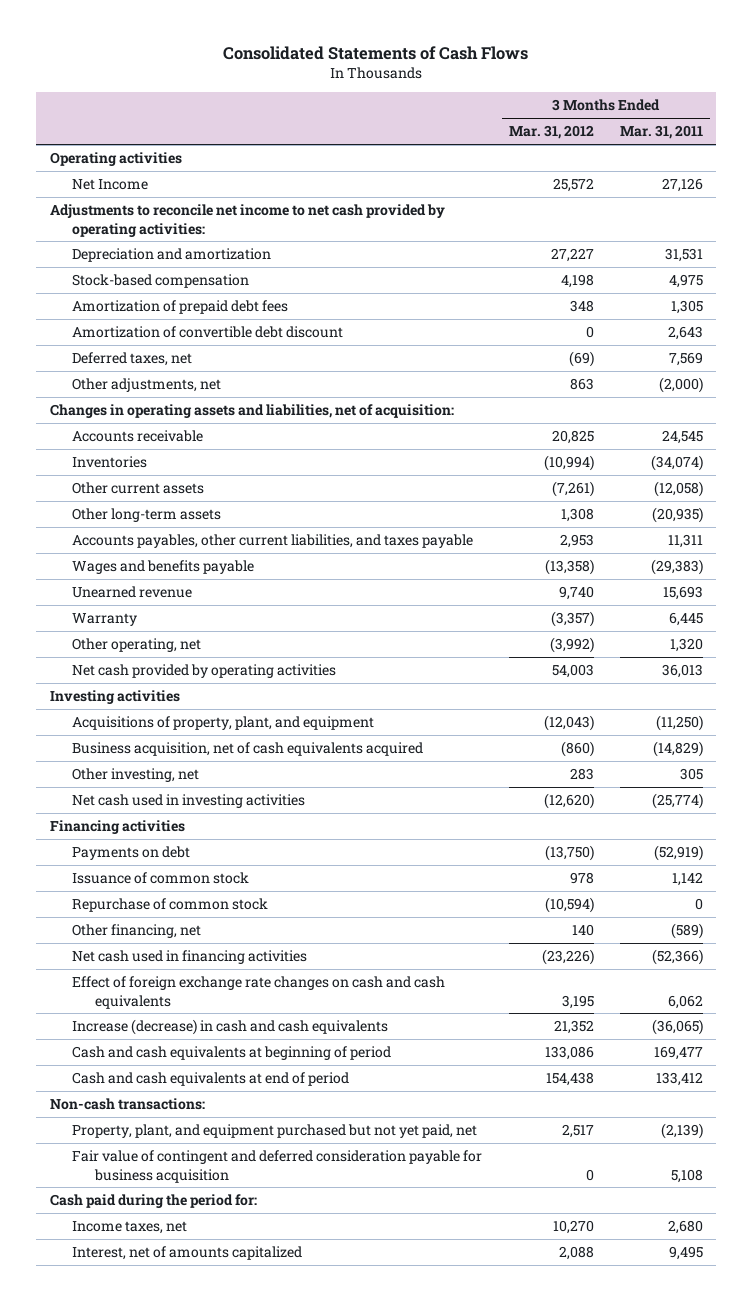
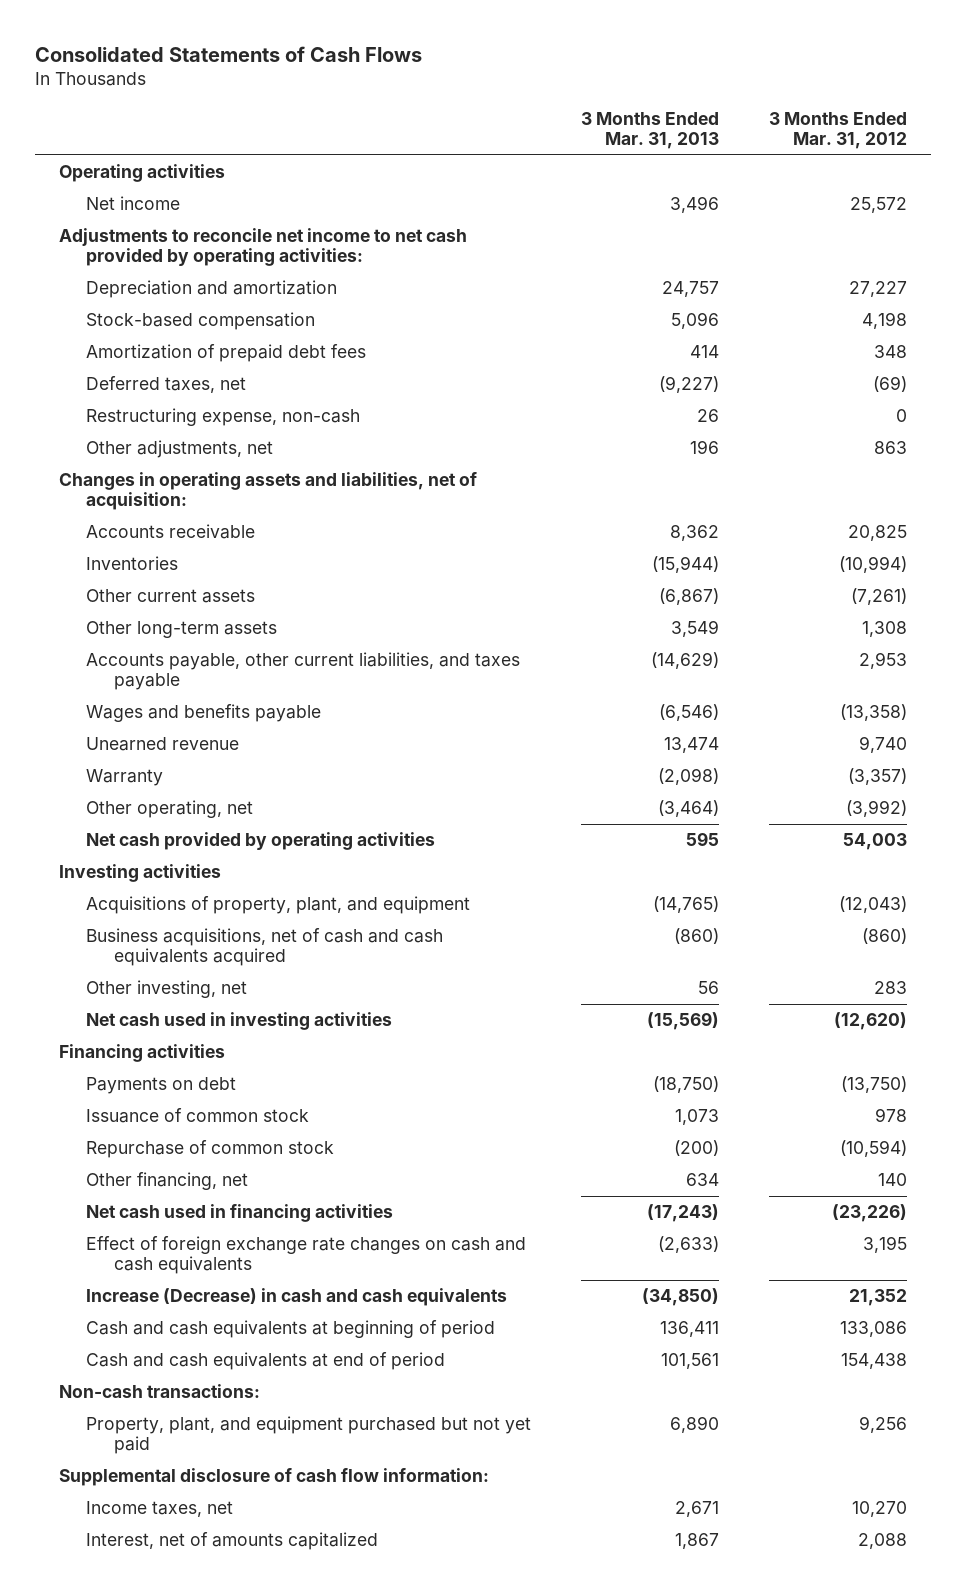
- | 3 Months Ended Mar. 31, 2012 | 3 Months Ended Mar. 31, 2011
+ | 3 Months Ended Mar. 31, 2013 | 3 Months Ended Mar. 31, 2012
- Net Income | 25,572 | 27,126
+ Net income | 3,496 | 25,572
- Amortization of convertible debt discount | 0 | 2,643
+ Restructuring expense, non-cash | 26 | 0
- Accounts payables, other current liabilities, and taxes payable | 2,953 | 11,311
+ Accounts payable, other current liabilities, and taxes payable | (14,629) | 2,953
- Business acquisition, net of cash equivalents acquired | (860) | (14,829)
+ Business acquisitions, net of cash and cash equivalents acquired | (860) | (860)
- Increase (decrease) in cash and cash equivalents | 21,352 | (36,065)
+ Increase (Decrease) in cash and cash equivalents | (34,850) | 21,352
- Property, plant, and equipment purchased but not yet paid, net | 2,517 | (2,139)
- Fair value of contingent and deferred consideration payable for business acquisition | 0 | 5,108
- Cash paid during the period for:
+ Property, plant, and equipment purchased but not yet paid | 6,890 | 9,256
+ Supplemental disclosure of cash flow information:

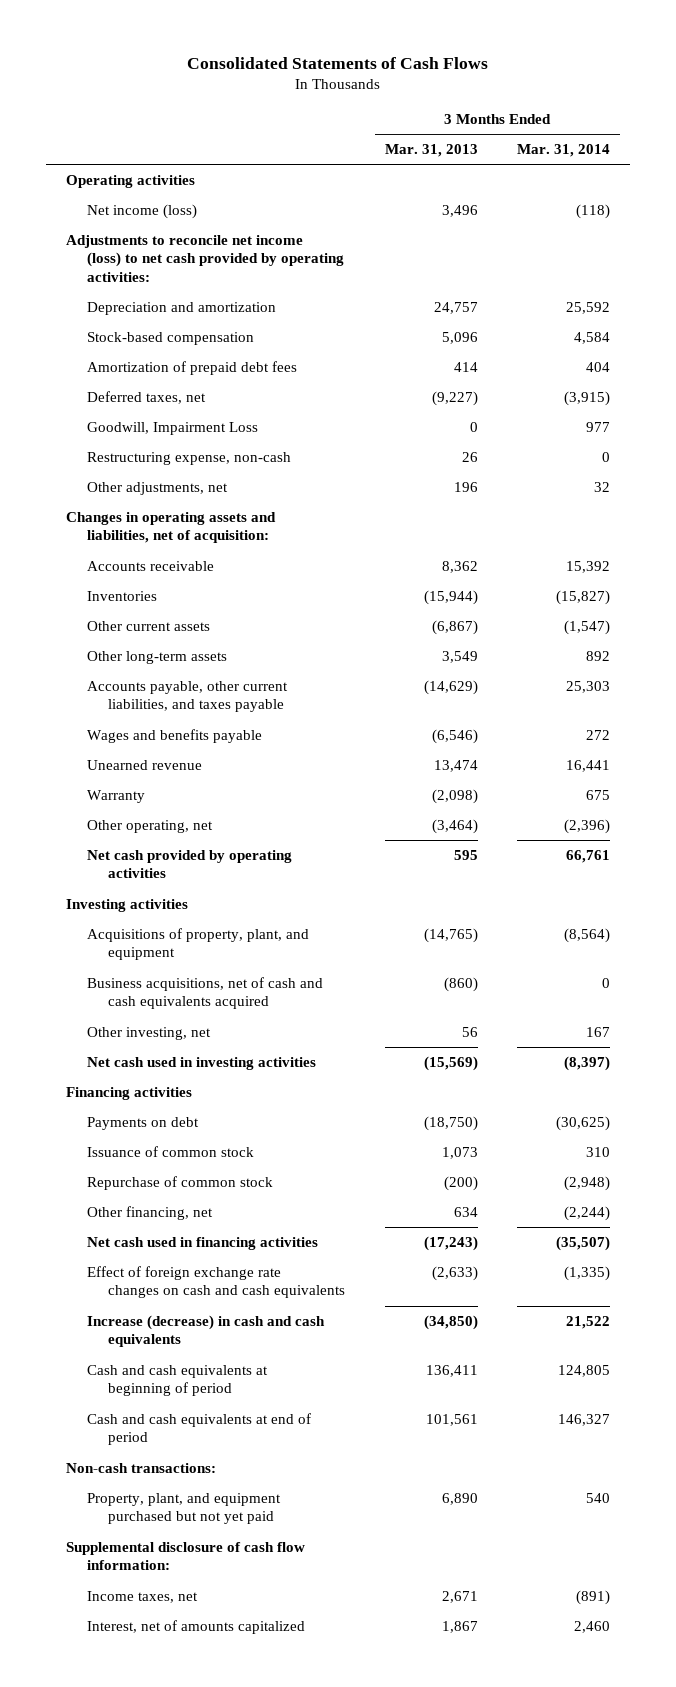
- | 3 Months Ended Mar. 31, 2013 | 3 Months Ended Mar. 31, 2012
+ | 3 Months Ended Mar. 31, 2013 | 3 Months Ended Mar. 31, 2014
- Net income | 3,496 | 25,572
- Adjustments to reconcile net income to net cash provided by operating activities:
+ Net income (loss) | 3,496 | (118)
+ Adjustments to reconcile net income (loss) to net cash provided by operating activities:
+ Goodwill, Impairment Loss | 0 | 977
- Increase (Decrease) in cash and cash equivalents | (34,850) | 21,352
+ Increase (decrease) in cash and cash equivalents | (34,850) | 21,522

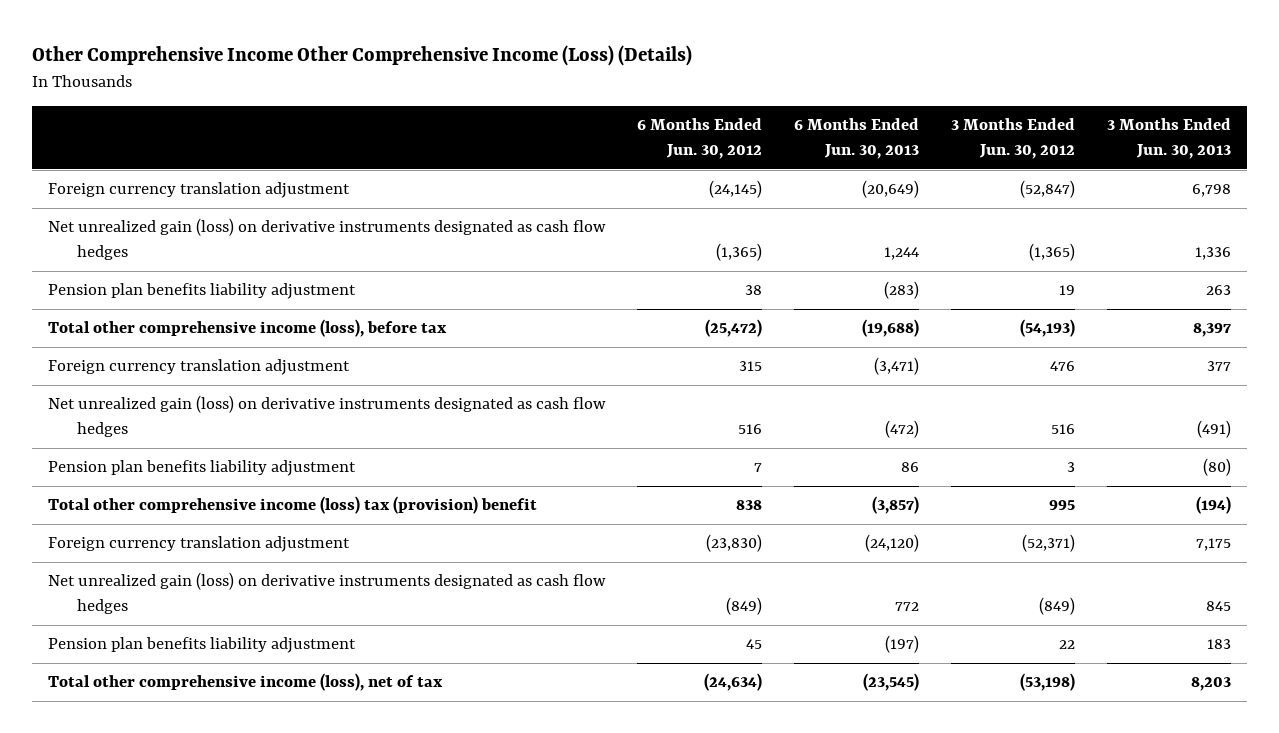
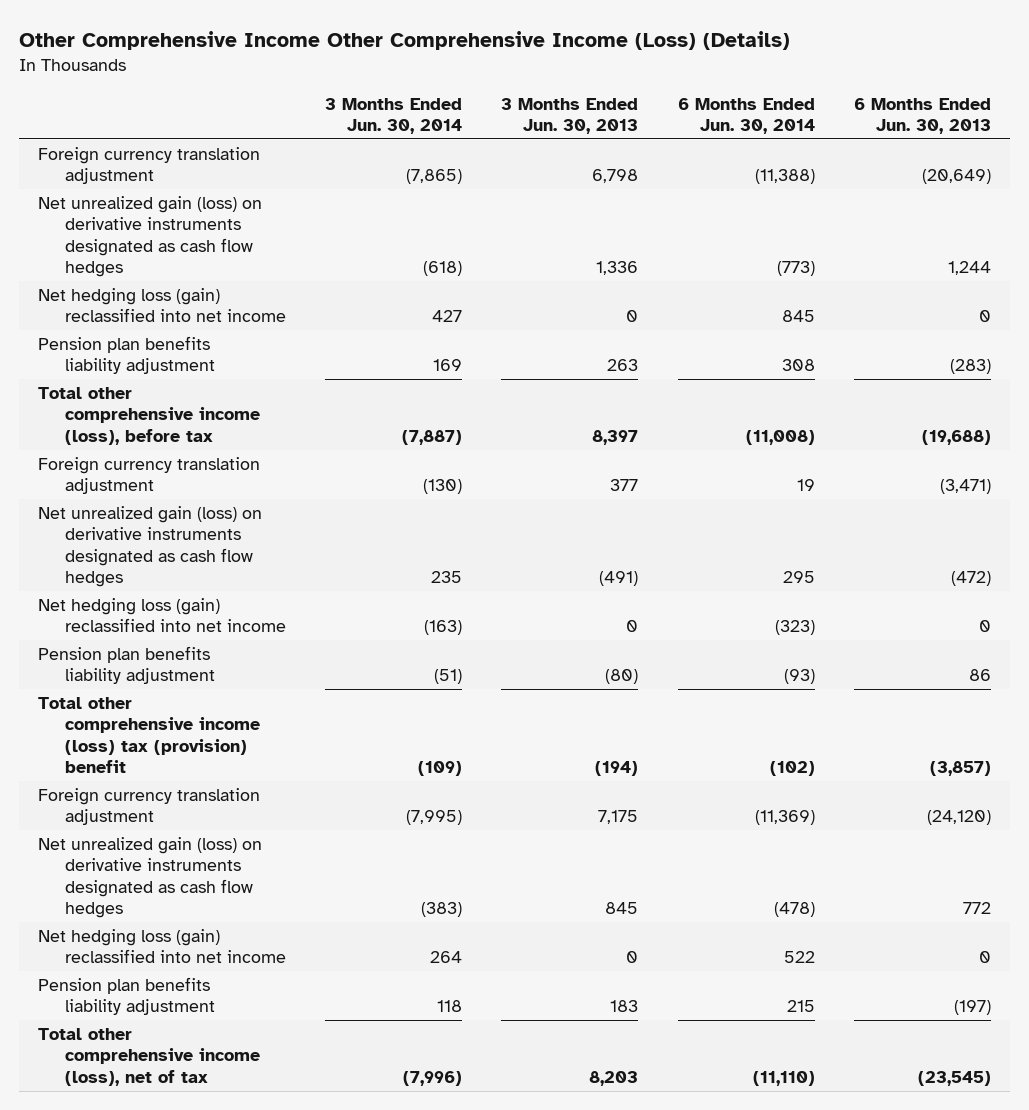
- | 6 Months Ended Jun. 30, 2012 | 6 Months Ended Jun. 30, 2013 | 3 Months Ended Jun. 30, 2012 | 3 Months Ended Jun. 30, 2013
+ | 3 Months Ended Jun. 30, 2014 | 3 Months Ended Jun. 30, 2013 | 6 Months Ended Jun. 30, 2014 | 6 Months Ended Jun. 30, 2013
+ Net hedging loss (gain) reclassified into net income | 427 | 0 | 845 | 0
+ Net hedging loss (gain) reclassified into net income | (163) | 0 | (323) | 0
+ Net hedging loss (gain) reclassified into net income | 264 | 0 | 522 | 0

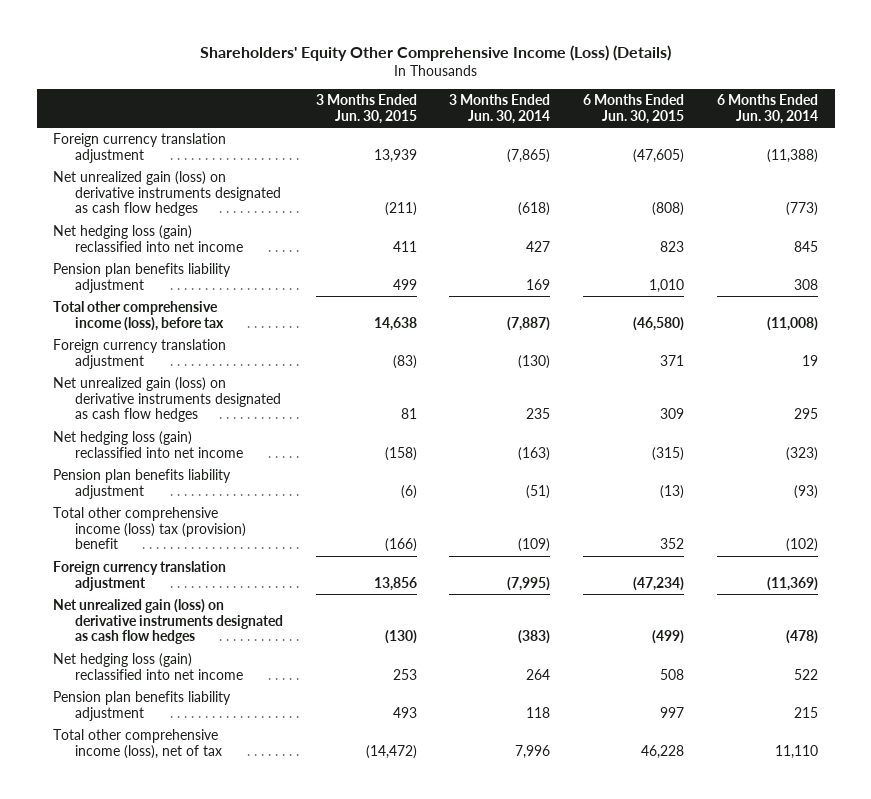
- Other Comprehensive Income Other Comprehensive Income (Loss) (Details)
+ Shareholders' Equity Other Comprehensive Income (Loss) (Details)
- | 3 Months Ended Jun. 30, 2014 | 3 Months Ended Jun. 30, 2013 | 6 Months Ended Jun. 30, 2014 | 6 Months Ended Jun. 30, 2013
+ | 3 Months Ended Jun. 30, 2015 | 3 Months Ended Jun. 30, 2014 | 6 Months Ended Jun. 30, 2015 | 6 Months Ended Jun. 30, 2014
- Total other comprehensive income (loss), net of tax | (7,996) | 8,203 | (11,110) | (23,545)
+ Total other comprehensive income (loss), net of tax | (14,472) | 7,996 | 46,228 | 11,110

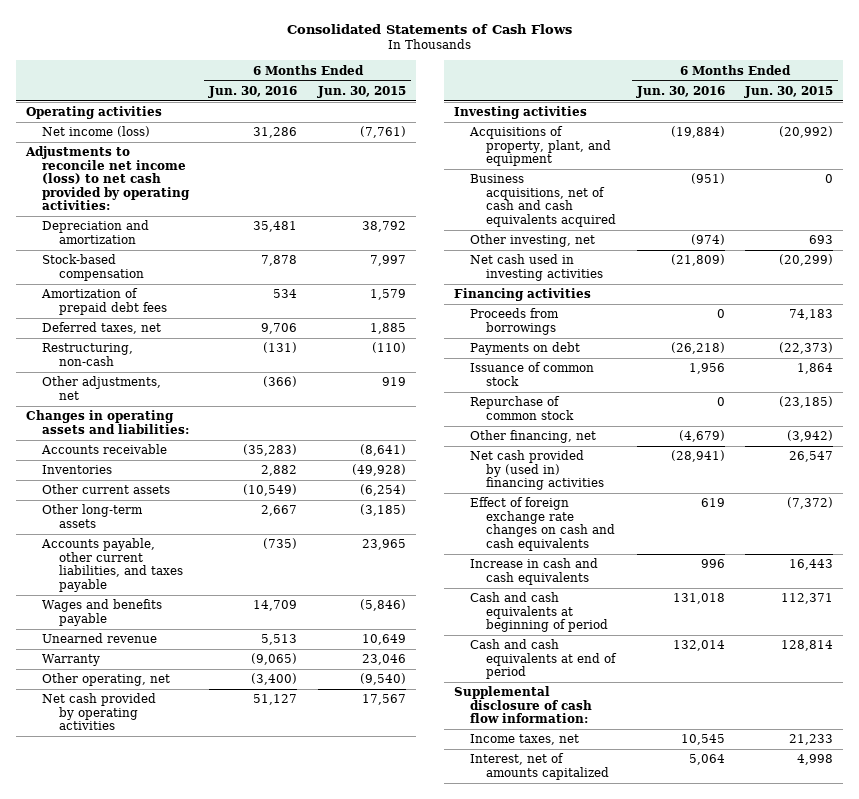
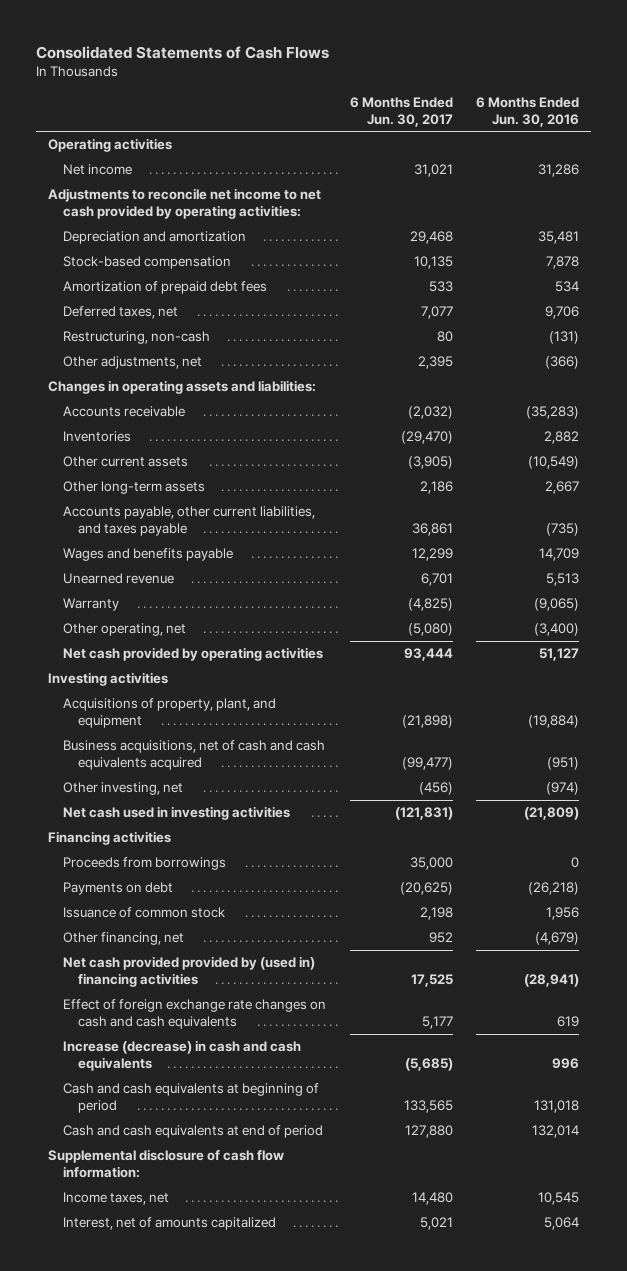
- | 6 Months Ended Jun. 30, 2016 | 6 Months Ended Jun. 30, 2015
+ | 6 Months Ended Jun. 30, 2017 | 6 Months Ended Jun. 30, 2016
- Net income (loss) | 31,286 | (7,761)
- Adjustments to reconcile net income (loss) to net cash provided by operating activities:
+ Net income | 31,021 | 31,286
+ Adjustments to reconcile net income to net cash provided by operating activities:
- Repurchase of common stock | 0 | (23,185)
- Net cash provided by (used in) financing activities | (28,941) | 26,547
+ Net cash provided provided by (used in) financing activities | 17,525 | (28,941)
- Increase in cash and cash equivalents | 996 | 16,443
+ Increase (decrease) in cash and cash equivalents | (5,685) | 996

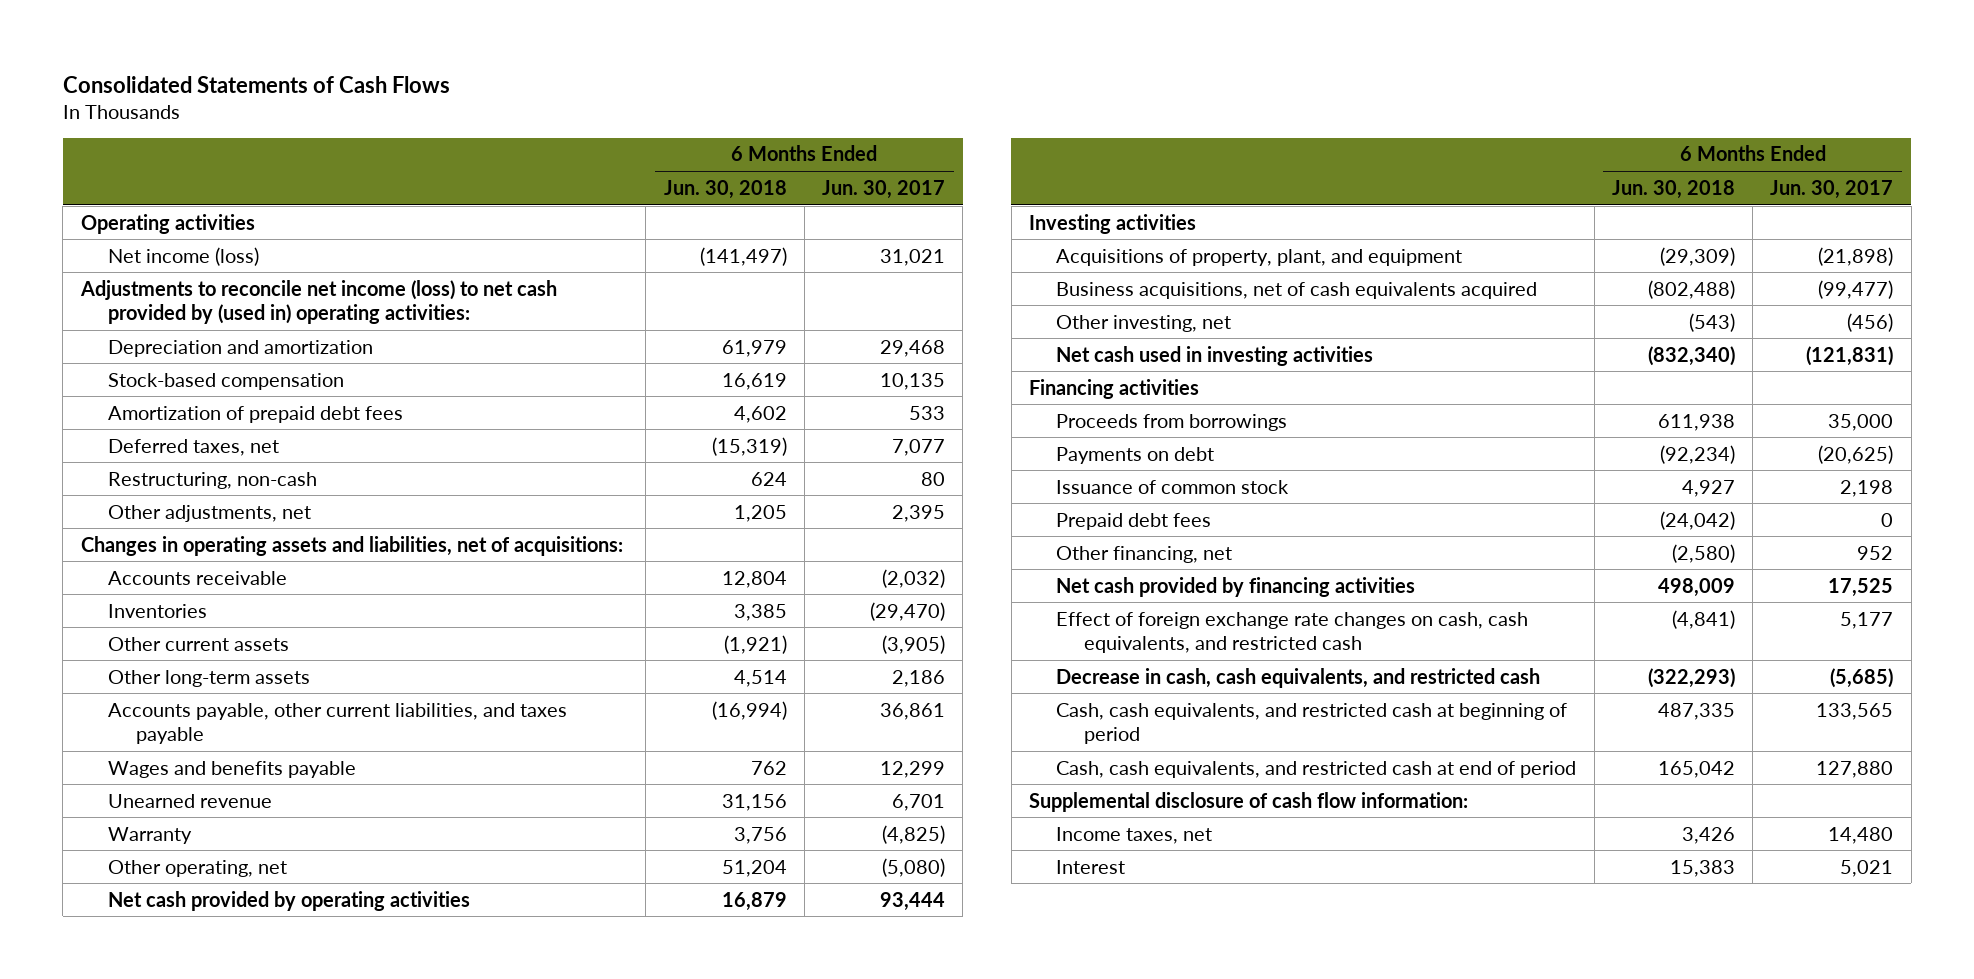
- | 6 Months Ended Jun. 30, 2017 | 6 Months Ended Jun. 30, 2016
+ | 6 Months Ended Jun. 30, 2018 | 6 Months Ended Jun. 30, 2017
- Net income | 31,021 | 31,286
- Adjustments to reconcile net income to net cash provided by operating activities:
+ Net income (loss) | (141,497) | 31,021
+ Adjustments to reconcile net income (loss) to net cash provided by (used in) operating activities:
- Changes in operating assets and liabilities:
+ Changes in operating assets and liabilities, net of acquisitions:
- Business acquisitions, net of cash and cash equivalents acquired | (99,477) | (951)
+ Business acquisitions, net of cash equivalents acquired | (802,488) | (99,477)
+ Prepaid debt fees | (24,042) | 0
- Net cash provided provided by (used in) financing activities | 17,525 | (28,941)
- Effect of foreign exchange rate changes on cash and cash equivalents | 5,177 | 619
- Increase (decrease) in cash and cash equivalents | (5,685) | 996
- Cash and cash equivalents at beginning of period | 133,565 | 131,018
- Cash and cash equivalents at end of period | 127,880 | 132,014
+ Net cash provided by financing activities | 498,009 | 17,525
+ Effect of foreign exchange rate changes on cash, cash equivalents, and restricted cash | (4,841) | 5,177
+ Decrease in cash, cash equivalents, and restricted cash | (322,293) | (5,685)
+ Cash, cash equivalents, and restricted cash at beginning of period | 487,335 | 133,565
+ Cash, cash equivalents, and restricted cash at end of period | 165,042 | 127,880
- Interest, net of amounts capitalized | 5,021 | 5,064
+ Interest | 15,383 | 5,021

